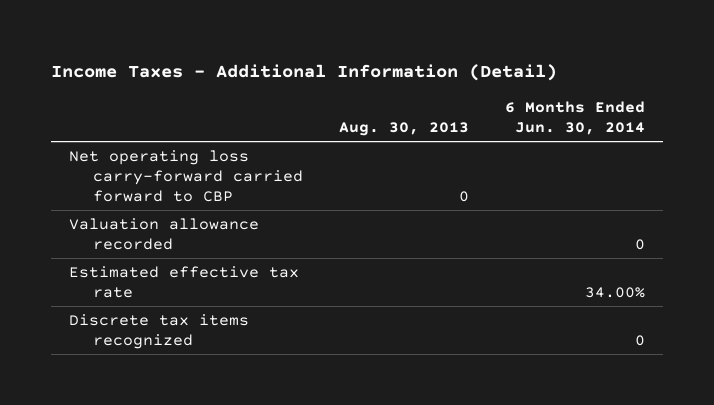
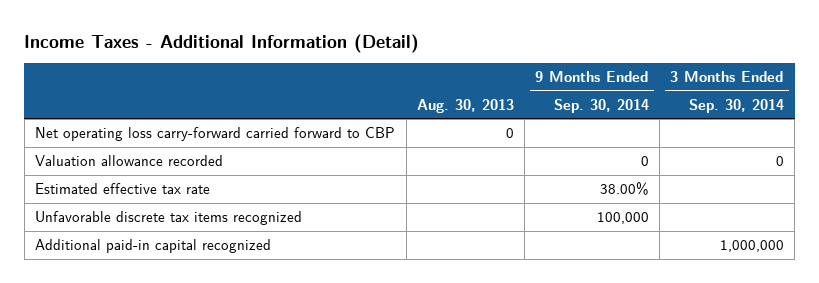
- | Aug. 30, 2013 | 6 Months Ended Jun. 30, 2014
+ | Aug. 30, 2013 | 9 Months Ended Sep. 30, 2014 | 3 Months Ended Sep. 30, 2014
- Discrete tax items recognized | | 0
+ Unfavorable discrete tax items recognized | | 100,000 |
+ Additional paid-in capital recognized | | | 1,000,000

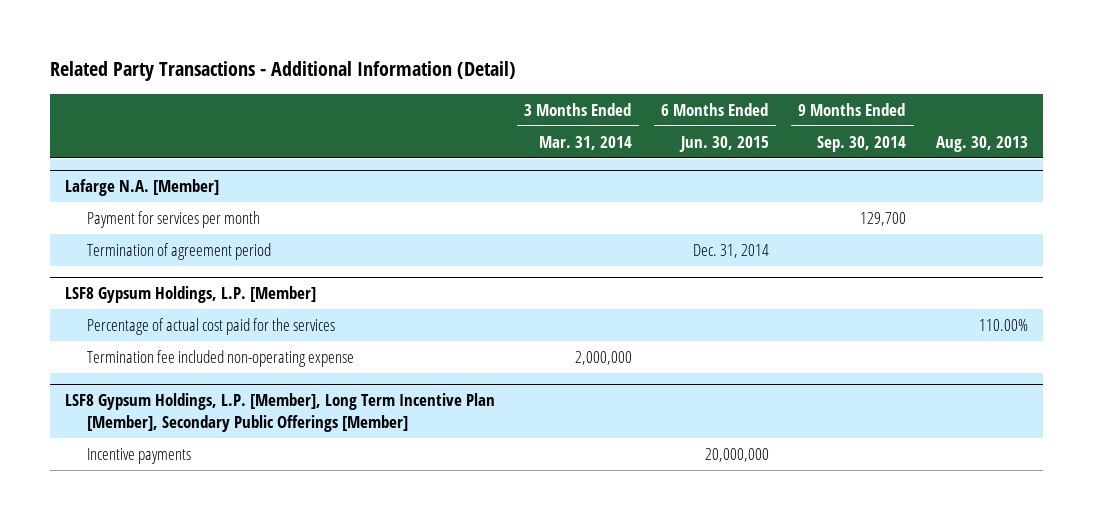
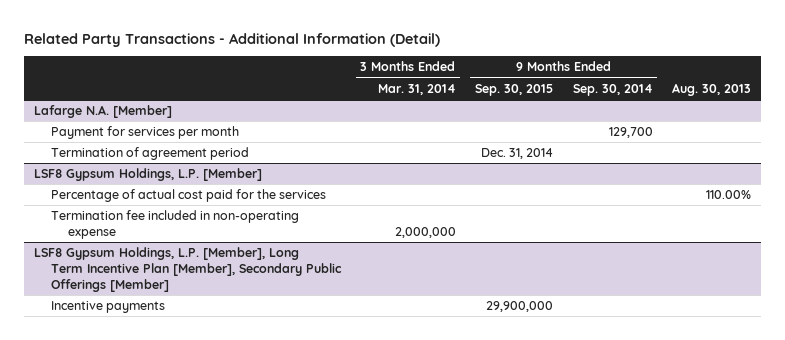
- | 3 Months Ended Mar. 31, 2014 | 6 Months Ended Jun. 30, 2015 | 9 Months Ended Sep. 30, 2014 | Aug. 30, 2013
+ | 3 Months Ended Mar. 31, 2014 | 9 Months Ended Sep. 30, 2015 | 9 Months Ended Sep. 30, 2014 | Aug. 30, 2013
@ LSF8 Gypsum Holdings, L.P. [Member]
- Termination fee included non-operating expense | 2,000,000 | | |
+ Termination fee included in non-operating expense | 2,000,000 | | |

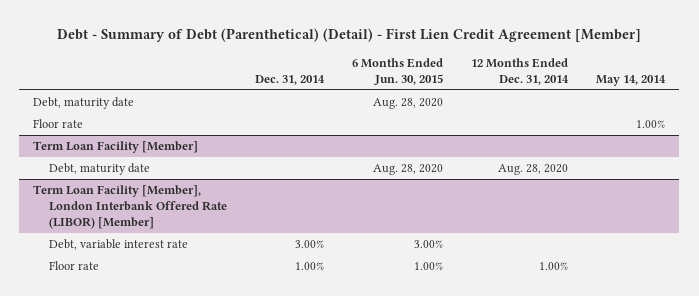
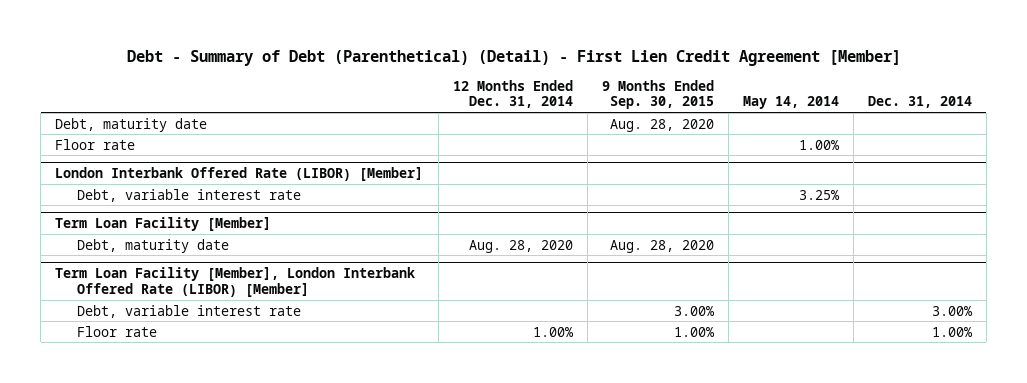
- | Dec. 31, 2014 | 6 Months Ended Jun. 30, 2015 | 12 Months Ended Dec. 31, 2014 | May 14, 2014
+ | 12 Months Ended Dec. 31, 2014 | 9 Months Ended Sep. 30, 2015 | May 14, 2014 | Dec. 31, 2014
+ London Interbank Offered Rate (LIBOR) [Member]
+ Debt, variable interest rate | | | 3.25% |

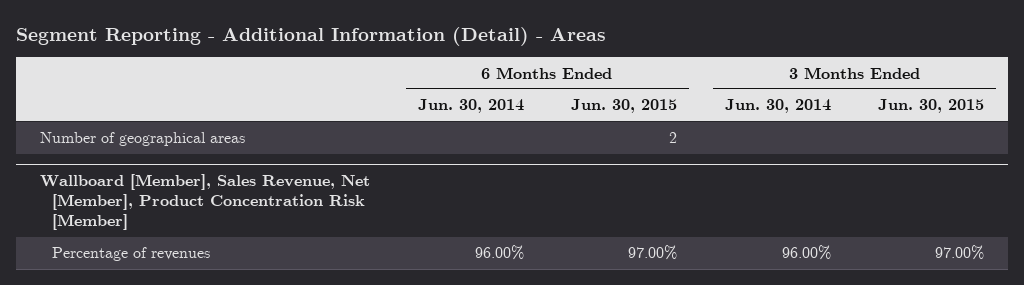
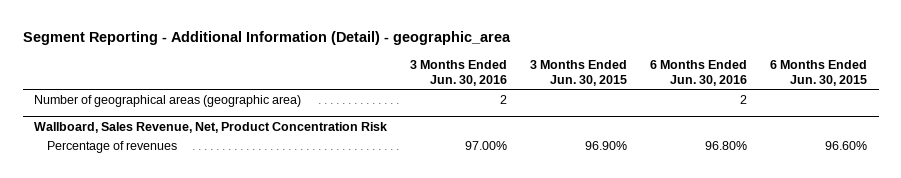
- Segment Reporting - Additional Information (Detail) - Areas
+ Segment Reporting - Additional Information (Detail) - geographic_area
- | 6 Months Ended Jun. 30, 2014 | 6 Months Ended Jun. 30, 2015 | 3 Months Ended Jun. 30, 2014 | 3 Months Ended Jun. 30, 2015
+ | 3 Months Ended Jun. 30, 2016 | 3 Months Ended Jun. 30, 2015 | 6 Months Ended Jun. 30, 2016 | 6 Months Ended Jun. 30, 2015
- Number of geographical areas | | 2 | |
- Wallboard [Member], Sales Revenue, Net [Member], Product Concentration Risk [Member]
- Percentage of revenues | 96.00% | 97.00% | 96.00% | 97.00%
+ Number of geographical areas (geographic area) | 2 | | 2 |
+ Wallboard, Sales Revenue, Net, Product Concentration Risk
+ Percentage of revenues | 97.00% | 96.90% | 96.80% | 96.60%

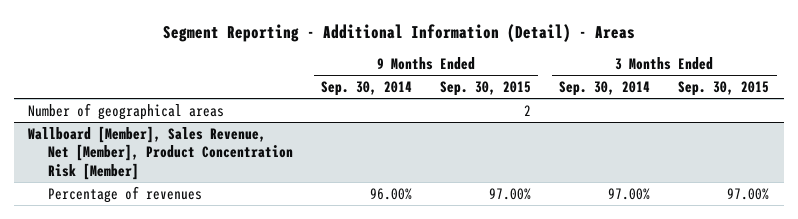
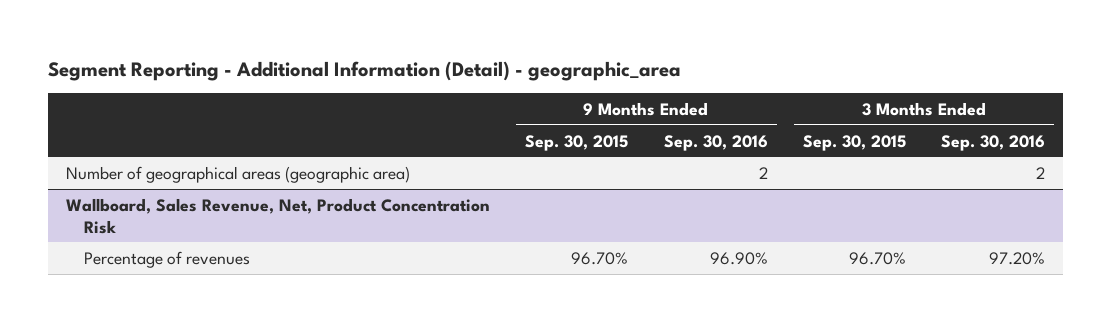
- Segment Reporting - Additional Information (Detail) - Areas
+ Segment Reporting - Additional Information (Detail) - geographic_area
- | 9 Months Ended Sep. 30, 2014 | 9 Months Ended Sep. 30, 2015 | 3 Months Ended Sep. 30, 2014 | 3 Months Ended Sep. 30, 2015
+ | 9 Months Ended Sep. 30, 2015 | 9 Months Ended Sep. 30, 2016 | 3 Months Ended Sep. 30, 2015 | 3 Months Ended Sep. 30, 2016
- Number of geographical areas | | 2 | |
- Wallboard [Member], Sales Revenue, Net [Member], Product Concentration Risk [Member]
- Percentage of revenues | 96.00% | 97.00% | 97.00% | 97.00%
+ Number of geographical areas (geographic area) | | 2 | | 2
+ Wallboard, Sales Revenue, Net, Product Concentration Risk
+ Percentage of revenues | 96.70% | 96.90% | 96.70% | 97.20%

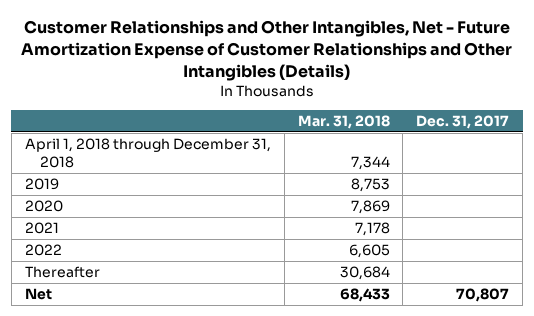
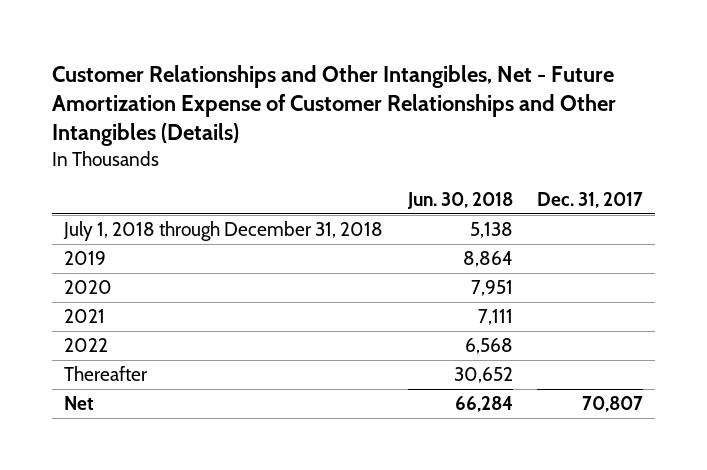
- | Mar. 31, 2018 | Dec. 31, 2017
+ | Jun. 30, 2018 | Dec. 31, 2017
- April 1, 2018 through December 31, 2018 | 7,344 |
+ July 1, 2018 through December 31, 2018 | 5,138 |

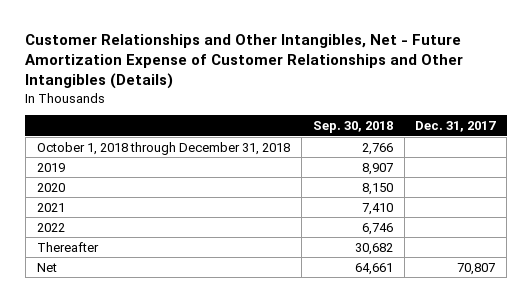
- | Jun. 30, 2018 | Dec. 31, 2017
+ | Sep. 30, 2018 | Dec. 31, 2017
- July 1, 2018 through December 31, 2018 | 5,138 |
+ October 1, 2018 through December 31, 2018 | 2,766 |

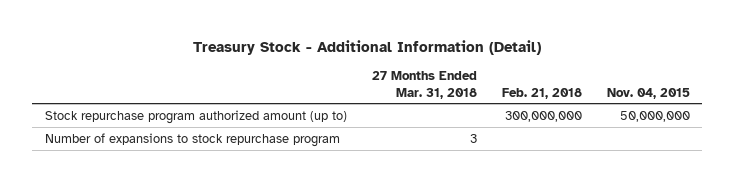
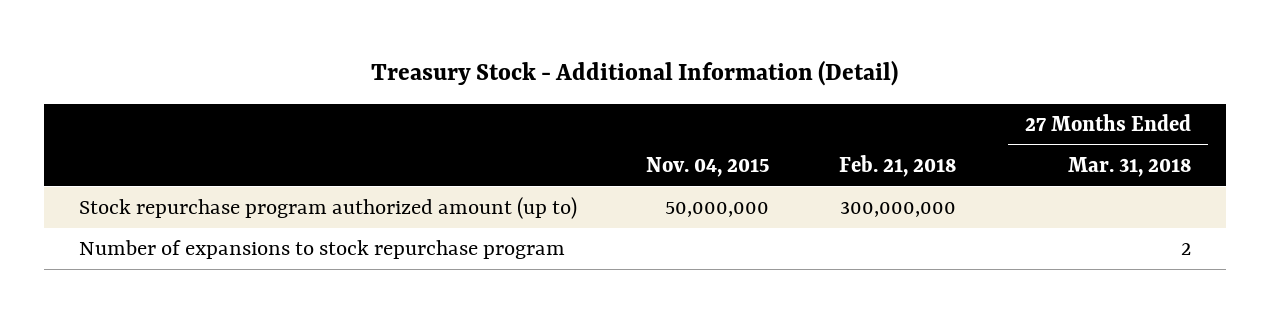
- | 27 Months Ended Mar. 31, 2018 | Feb. 21, 2018 | Nov. 04, 2015
+ | Nov. 04, 2015 | Feb. 21, 2018 | 27 Months Ended Mar. 31, 2018
- Number of expansions to stock repurchase program | 3 | |
+ Number of expansions to stock repurchase program | | | 2

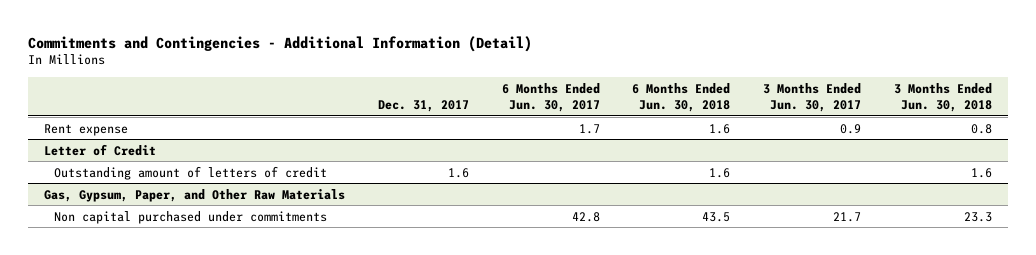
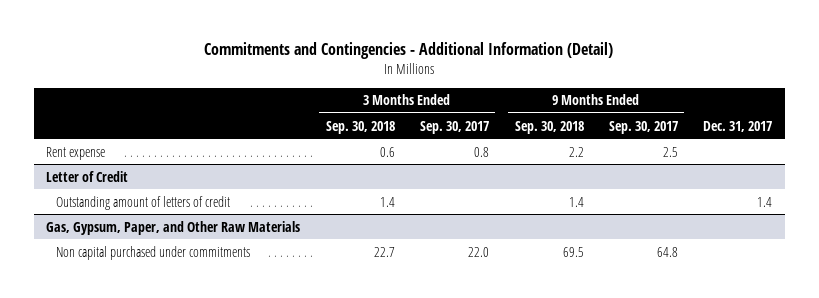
- | Dec. 31, 2017 | 6 Months Ended Jun. 30, 2017 | 6 Months Ended Jun. 30, 2018 | 3 Months Ended Jun. 30, 2017 | 3 Months Ended Jun. 30, 2018
+ | 3 Months Ended Sep. 30, 2018 | 3 Months Ended Sep. 30, 2017 | 9 Months Ended Sep. 30, 2018 | 9 Months Ended Sep. 30, 2017 | Dec. 31, 2017
@ Letter of Credit
- Outstanding amount of letters of credit | 1.6 | | 1.6 | | 1.6
+ Outstanding amount of letters of credit | 1.4 | | 1.4 | | 1.4

